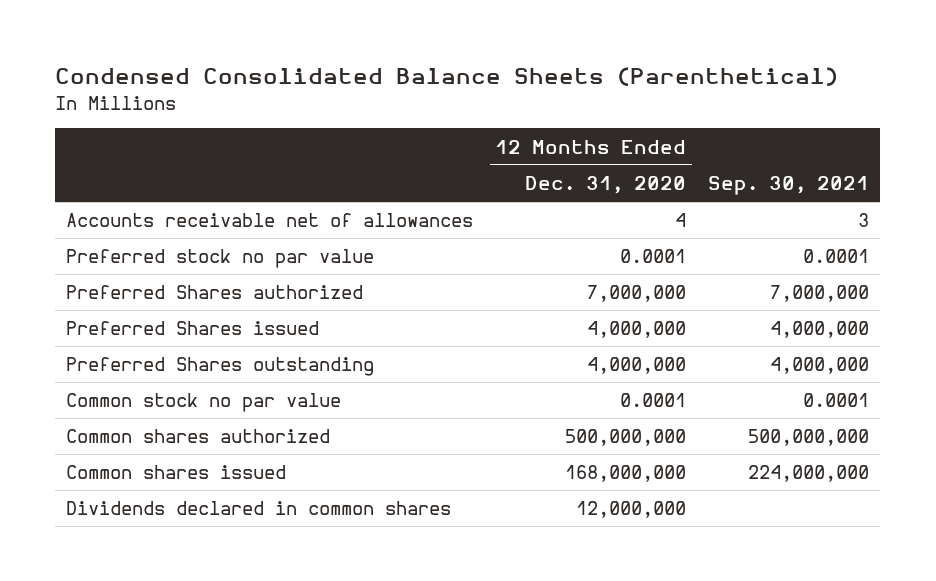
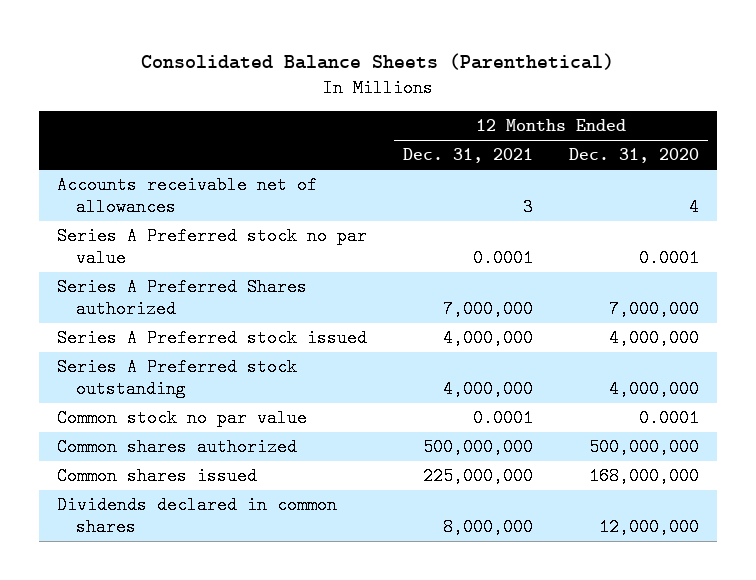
- Condensed Consolidated Balance Sheets (Parenthetical)
+ Consolidated Balance Sheets (Parenthetical)
- | 12 Months Ended Dec. 31, 2020 | Sep. 30, 2021
+ | 12 Months Ended Dec. 31, 2021 | 12 Months Ended Dec. 31, 2020
- Preferred stock no par value | 0.0001 | 0.0001
- Preferred Shares authorized | 7,000,000 | 7,000,000
- Preferred Shares issued | 4,000,000 | 4,000,000
- Preferred Shares outstanding | 4,000,000 | 4,000,000
+ Series A Preferred stock no par value | 0.0001 | 0.0001
+ Series A Preferred Shares authorized | 7,000,000 | 7,000,000
+ Series A Preferred stock issued | 4,000,000 | 4,000,000
+ Series A Preferred stock outstanding | 4,000,000 | 4,000,000

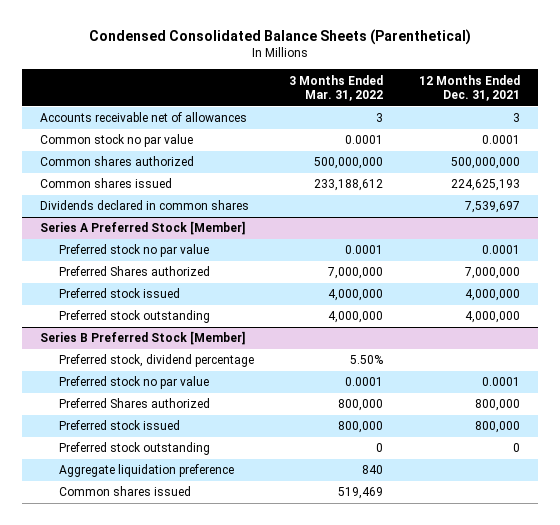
- Consolidated Balance Sheets (Parenthetical)
+ Condensed Consolidated Balance Sheets (Parenthetical)
- | 12 Months Ended Dec. 31, 2021 | 12 Months Ended Dec. 31, 2020
+ | 3 Months Ended Mar. 31, 2022 | 12 Months Ended Dec. 31, 2021
- Series A Preferred stock no par value | 0.0001 | 0.0001
- Series A Preferred Shares authorized | 7,000,000 | 7,000,000
- Series A Preferred stock issued | 4,000,000 | 4,000,000
- Series A Preferred stock outstanding | 4,000,000 | 4,000,000
- Common shares issued | 225,000,000 | 168,000,000
- Dividends declared in common shares | 8,000,000 | 12,000,000
+ Common shares issued | 233,188,612 | 224,625,193
+ Dividends declared in common shares | | 7,539,697
+ Series A Preferred Stock [Member]
+ Preferred stock no par value | 0.0001 | 0.0001
+ Preferred Shares authorized | 7,000,000 | 7,000,000
+ Preferred stock issued | 4,000,000 | 4,000,000
+ Preferred stock outstanding | 4,000,000 | 4,000,000
+ Series B Preferred Stock [Member]
+ Preferred stock, dividend percentage | 5.50% |
+ Preferred stock no par value | 0.0001 | 0.0001
+ Preferred Shares authorized | 800,000 | 800,000
+ Preferred stock issued | 800,000 | 800,000
+ Preferred stock outstanding | 0 | 0
+ Aggregate liquidation preference | 840 |
+ Common shares issued | 519,469 |

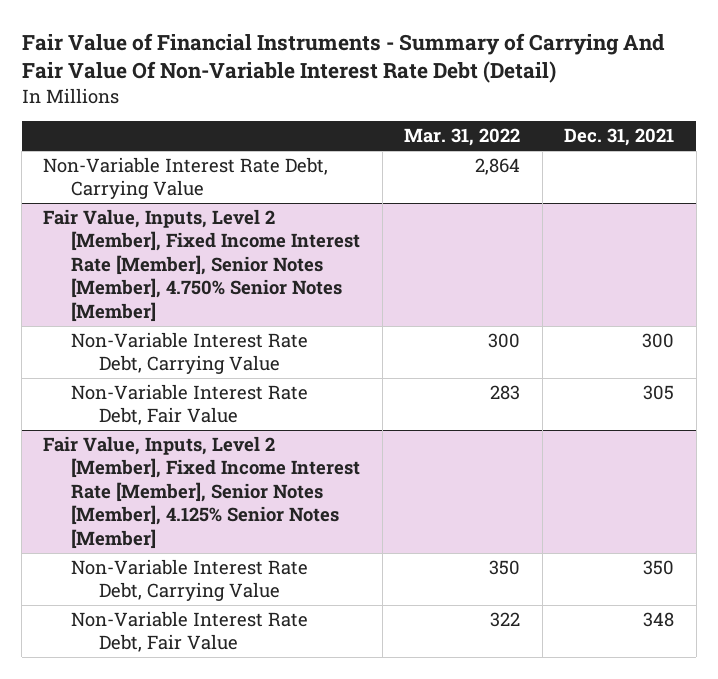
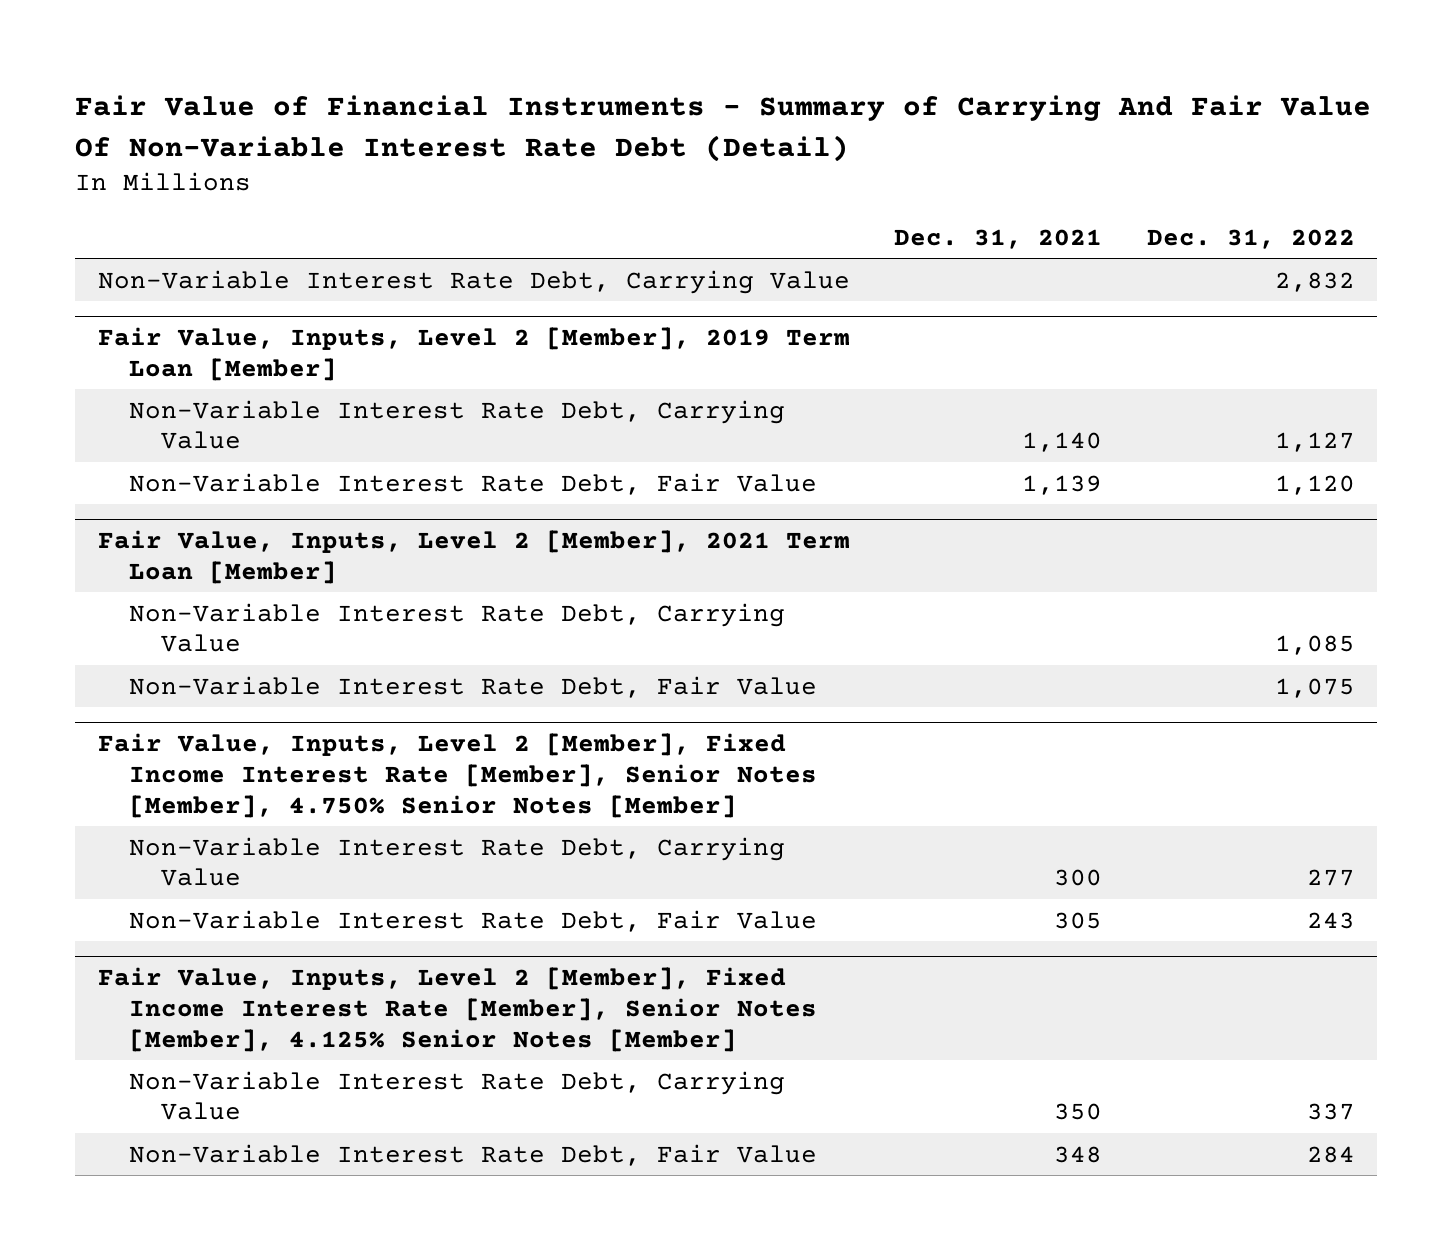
- | Mar. 31, 2022 | Dec. 31, 2021
+ | Dec. 31, 2021 | Dec. 31, 2022
+ Fair Value, Inputs, Level 2 [Member], 2019 Term Loan [Member]
+ Non-Variable Interest Rate Debt, Carrying Value | 1,140 | 1,127
+ Non-Variable Interest Rate Debt, Fair Value | 1,139 | 1,120
+ Fair Value, Inputs, Level 2 [Member], 2021 Term Loan [Member]
+ Non-Variable Interest Rate Debt, Carrying Value | | 1,085
+ Non-Variable Interest Rate Debt, Fair Value | | 1,075

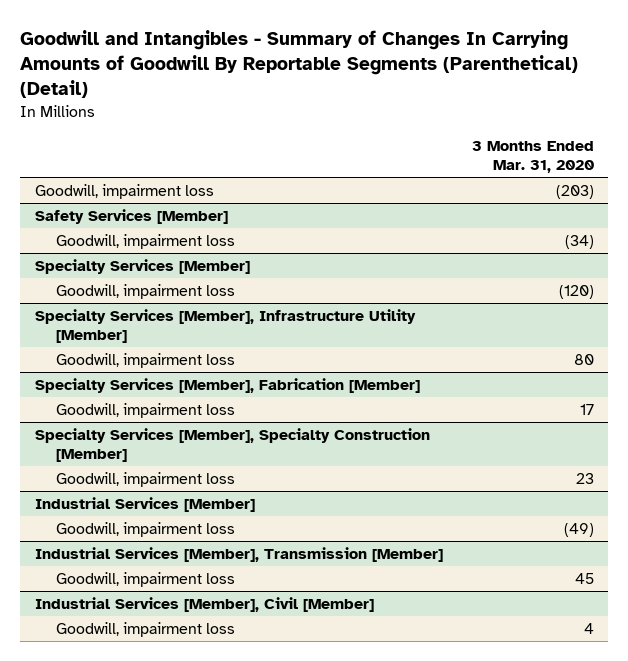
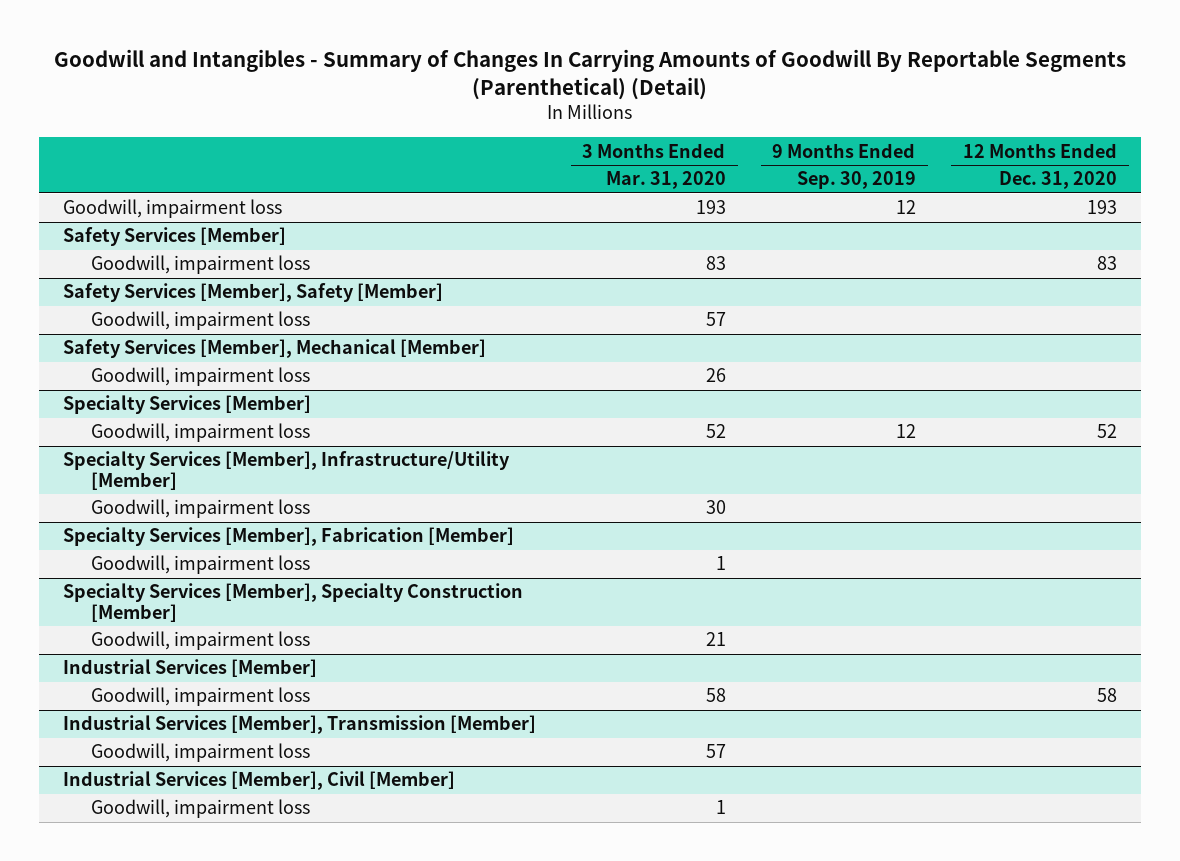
- | 3 Months Ended Mar. 31, 2020
+ | 3 Months Ended Mar. 31, 2020 | 9 Months Ended Sep. 30, 2019 | 12 Months Ended Dec. 31, 2020
- Goodwill, impairment loss | (203)
+ Goodwill, impairment loss | 193 | 12 | 193
@ Safety Services [Member]
- Goodwill, impairment loss | (34)
+ Goodwill, impairment loss | 83 | | 83
+ Safety Services [Member], Safety [Member]
+ Goodwill, impairment loss | 57 | |
+ Safety Services [Member], Mechanical [Member]
+ Goodwill, impairment loss | 26 | |
@ Specialty Services [Member]
- Goodwill, impairment loss | (120)
- Specialty Services [Member], Infrastructure Utility [Member]
- Goodwill, impairment loss | 80
@ Specialty Services [Member]
+ Goodwill, impairment loss | 52 | 12 | 52
+ Specialty Services [Member], Infrastructure/Utility [Member]
+ Goodwill, impairment loss | 30 | |
@ Specialty Services [Member], Fabrication [Member]
- Goodwill, impairment loss | 17
+ Goodwill, impairment loss | 1 | |
@ Specialty Services [Member], Specialty Construction [Member]
- Goodwill, impairment loss | 23
+ Goodwill, impairment loss | 21 | |
@ Industrial Services [Member]
- Goodwill, impairment loss | (49)
+ Goodwill, impairment loss | 58 | | 58
@ Industrial Services [Member], Transmission [Member]
- Goodwill, impairment loss | 45
+ Goodwill, impairment loss | 57 | |
@ Industrial Services [Member], Civil [Member]
- Goodwill, impairment loss | 4
+ Goodwill, impairment loss | 1 | |

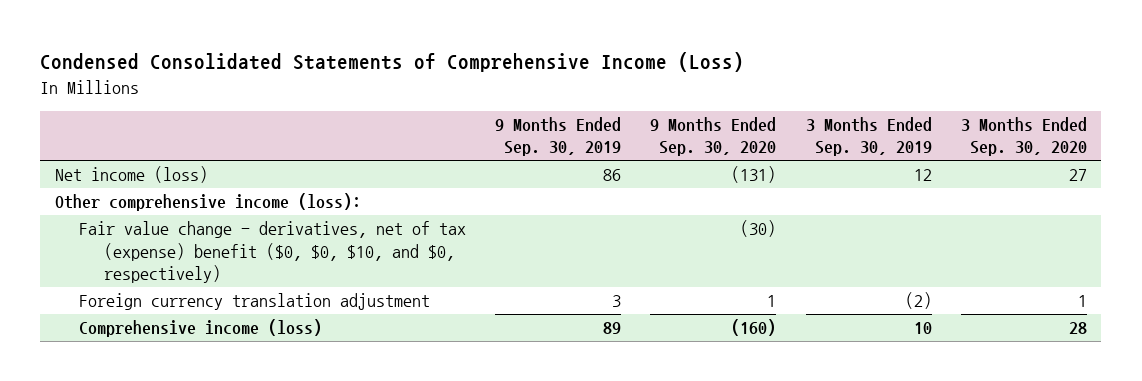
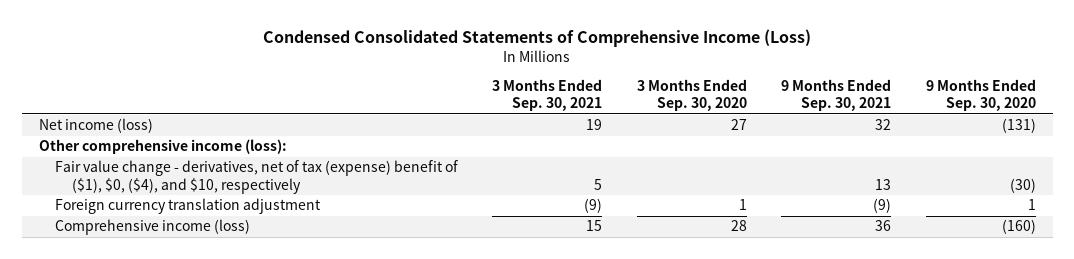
- | 9 Months Ended Sep. 30, 2019 | 9 Months Ended Sep. 30, 2020 | 3 Months Ended Sep. 30, 2019 | 3 Months Ended Sep. 30, 2020
+ | 3 Months Ended Sep. 30, 2021 | 3 Months Ended Sep. 30, 2020 | 9 Months Ended Sep. 30, 2021 | 9 Months Ended Sep. 30, 2020
- Fair value change - derivatives, net of tax (expense) benefit ($0, $0, $10, and $0, respectively) | | (30) | |
+ Fair value change - derivatives, net of tax (expense) benefit of ($1), $0, ($4), and $10, respectively | 5 | | 13 | (30)

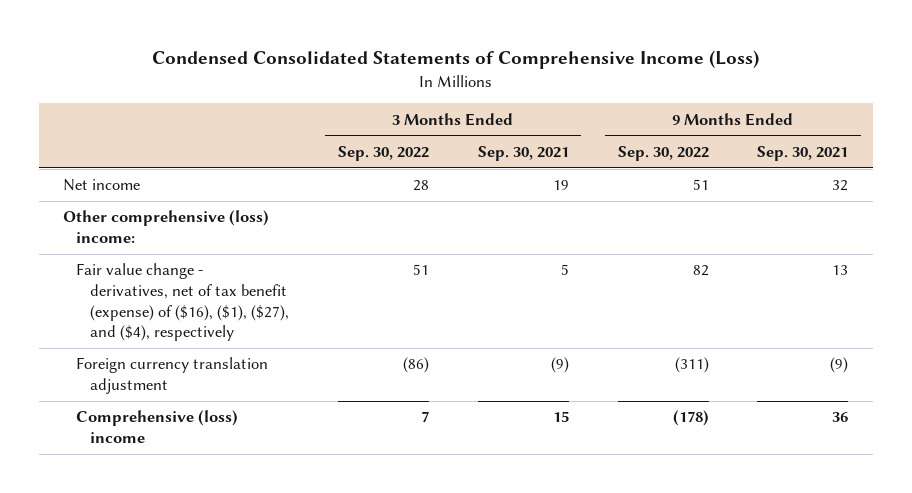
- | 3 Months Ended Sep. 30, 2021 | 3 Months Ended Sep. 30, 2020 | 9 Months Ended Sep. 30, 2021 | 9 Months Ended Sep. 30, 2020
+ | 3 Months Ended Sep. 30, 2022 | 3 Months Ended Sep. 30, 2021 | 9 Months Ended Sep. 30, 2022 | 9 Months Ended Sep. 30, 2021
- Net income (loss) | 19 | 27 | 32 | (131)
- Other comprehensive income (loss):
- Fair value change - derivatives, net of tax (expense) benefit of ($1), $0, ($4), and $10, respectively | 5 | | 13 | (30)
+ Net income | 28 | 19 | 51 | 32
+ Other comprehensive (loss) income:
+ Fair value change - derivatives, net of tax benefit (expense) of ($16), ($1), ($27), and ($4), respectively | 51 | 5 | 82 | 13
- Comprehensive income (loss) | 15 | 28 | 36 | (160)
+ Comprehensive (loss) income | 7 | 15 | (178) | 36

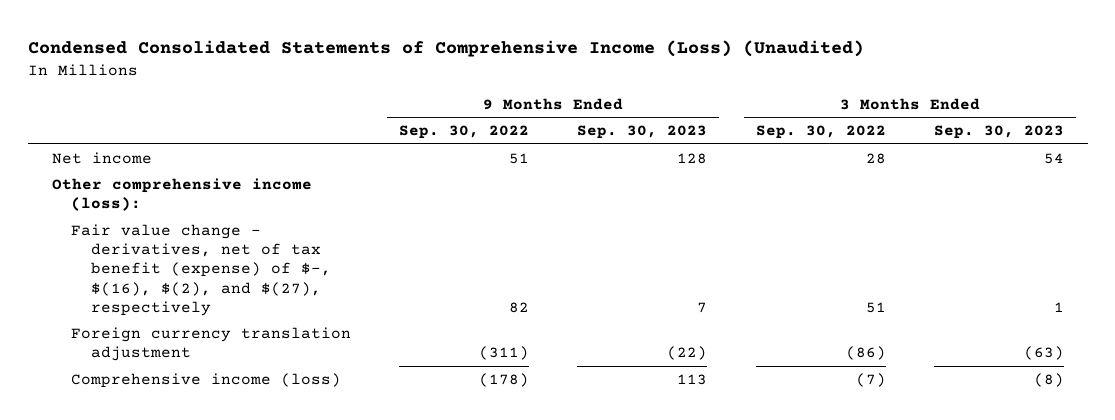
- Condensed Consolidated Statements of Comprehensive Income (Loss)
+ Condensed Consolidated Statements of Comprehensive Income (Loss) (Unaudited)
- | 3 Months Ended Sep. 30, 2022 | 3 Months Ended Sep. 30, 2021 | 9 Months Ended Sep. 30, 2022 | 9 Months Ended Sep. 30, 2021
+ | 9 Months Ended Sep. 30, 2022 | 9 Months Ended Sep. 30, 2023 | 3 Months Ended Sep. 30, 2022 | 3 Months Ended Sep. 30, 2023
- Other comprehensive (loss) income:
- Fair value change - derivatives, net of tax benefit (expense) of ($16), ($1), ($27), and ($4), respectively | 51 | 5 | 82 | 13
+ Other comprehensive income (loss):
+ Fair value change - derivatives, net of tax benefit (expense) of $-, $(16), $(2), and $(27), respectively | 82 | 7 | 51 | 1
- Comprehensive (loss) income | 7 | 15 | (178) | 36
+ Comprehensive income (loss) | (178) | 113 | (7) | (8)

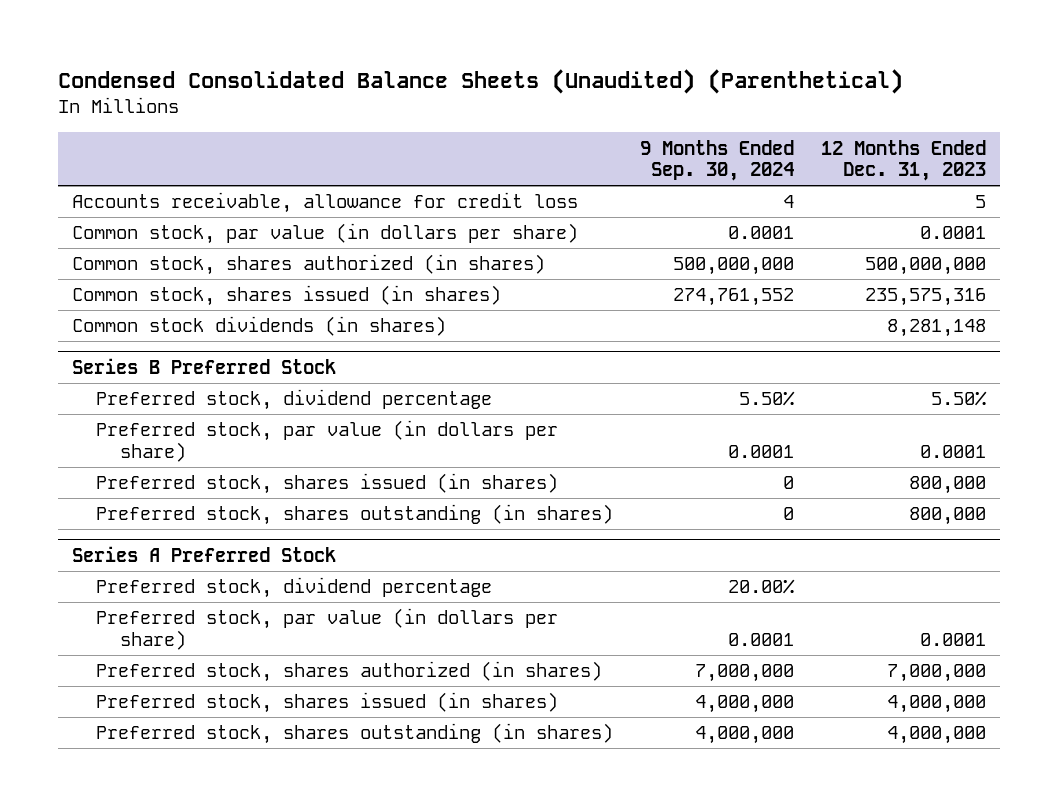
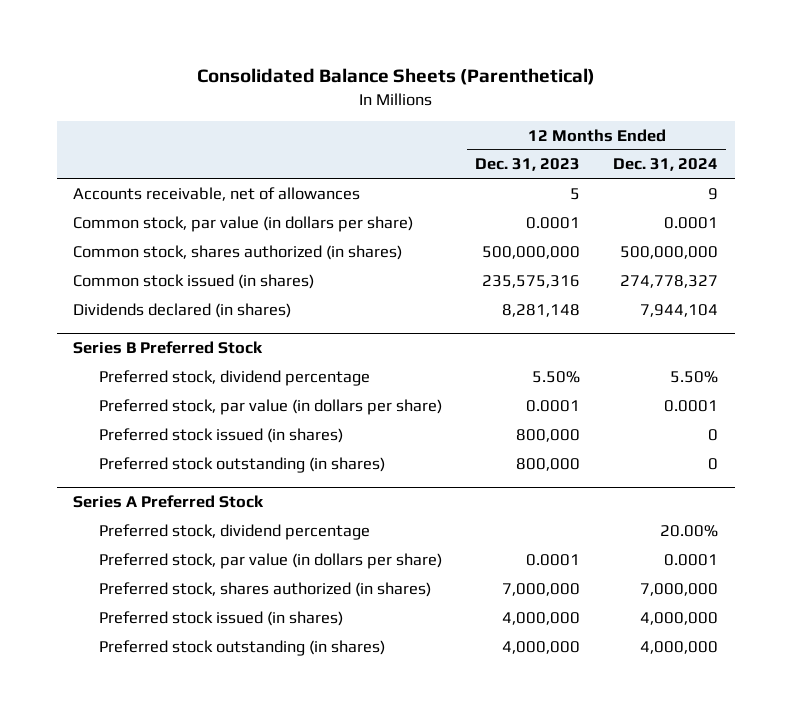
- Condensed Consolidated Balance Sheets (Unaudited) (Parenthetical)
+ Consolidated Balance Sheets (Parenthetical)
- | 9 Months Ended Sep. 30, 2024 | 12 Months Ended Dec. 31, 2023
+ | 12 Months Ended Dec. 31, 2023 | 12 Months Ended Dec. 31, 2024
- Accounts receivable, allowance for credit loss | 4 | 5
+ Accounts receivable, net of allowances | 5 | 9
- Common stock, shares issued (in shares) | 274,761,552 | 235,575,316
- Common stock dividends (in shares) | | 8,281,148
+ Common stock issued (in shares) | 235,575,316 | 274,778,327
+ Dividends declared (in shares) | 8,281,148 | 7,944,104
@ Series B Preferred Stock
- Preferred stock, shares issued (in shares) | 0 | 800,000
- Preferred stock, shares outstanding (in shares) | 0 | 800,000
+ Preferred stock issued (in shares) | 800,000 | 0
+ Preferred stock outstanding (in shares) | 800,000 | 0
@ Series A Preferred Stock
- Preferred stock, shares issued (in shares) | 4,000,000 | 4,000,000
- Preferred stock, shares outstanding (in shares) | 4,000,000 | 4,000,000
+ Preferred stock issued (in shares) | 4,000,000 | 4,000,000
+ Preferred stock outstanding (in shares) | 4,000,000 | 4,000,000

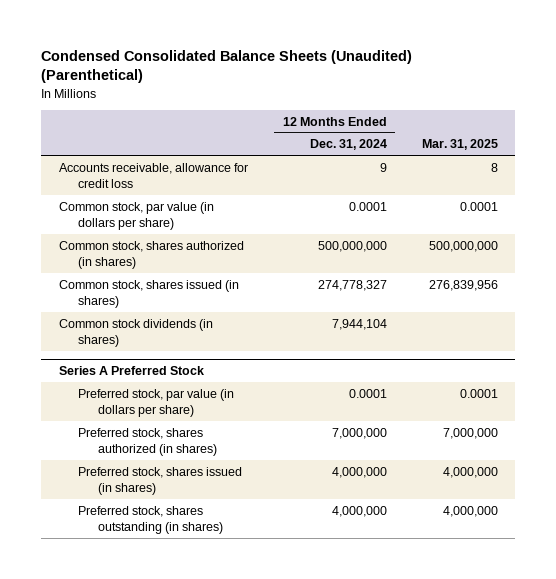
- Consolidated Balance Sheets (Parenthetical)
+ Condensed Consolidated Balance Sheets (Unaudited) (Parenthetical)
- | 12 Months Ended Dec. 31, 2023 | 12 Months Ended Dec. 31, 2024
+ | 12 Months Ended Dec. 31, 2024 | Mar. 31, 2025
- Accounts receivable, net of allowances | 5 | 9
+ Accounts receivable, allowance for credit loss | 9 | 8
- Common stock issued (in shares) | 235,575,316 | 274,778,327
- Dividends declared (in shares) | 8,281,148 | 7,944,104
- Series B Preferred Stock
- Preferred stock, dividend percentage | 5.50% | 5.50%
- Preferred stock, par value (in dollars per share) | 0.0001 | 0.0001
- Preferred stock issued (in shares) | 800,000 | 0
- Preferred stock outstanding (in shares) | 800,000 | 0
+ Common stock, shares issued (in shares) | 274,778,327 | 276,839,956
+ Common stock dividends (in shares) | 7,944,104 |
@ Series A Preferred Stock
- Preferred stock, dividend percentage | | 20.00%
- Preferred stock issued (in shares) | 4,000,000 | 4,000,000
- Preferred stock outstanding (in shares) | 4,000,000 | 4,000,000
+ Preferred stock, shares issued (in shares) | 4,000,000 | 4,000,000
+ Preferred stock, shares outstanding (in shares) | 4,000,000 | 4,000,000

